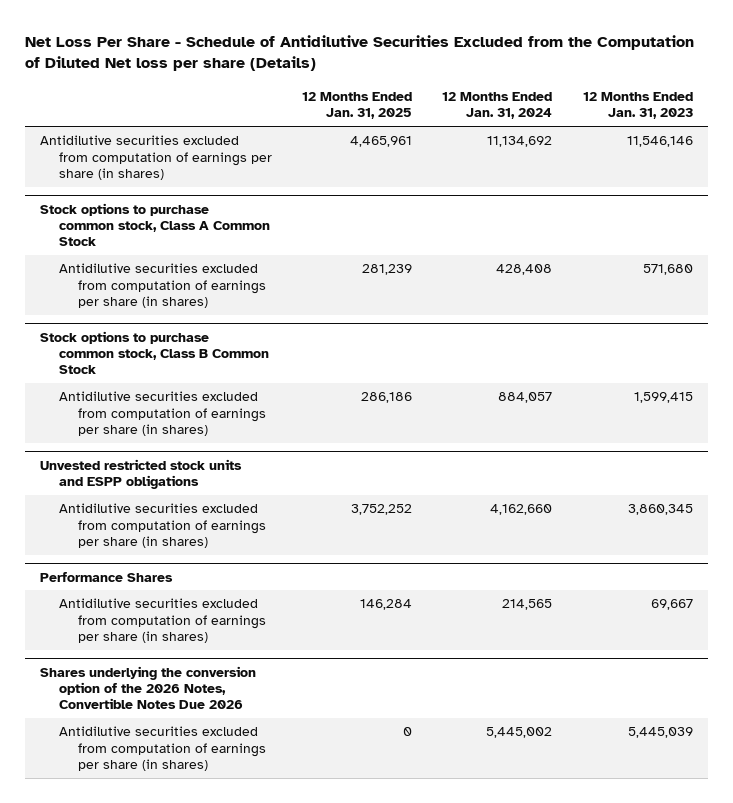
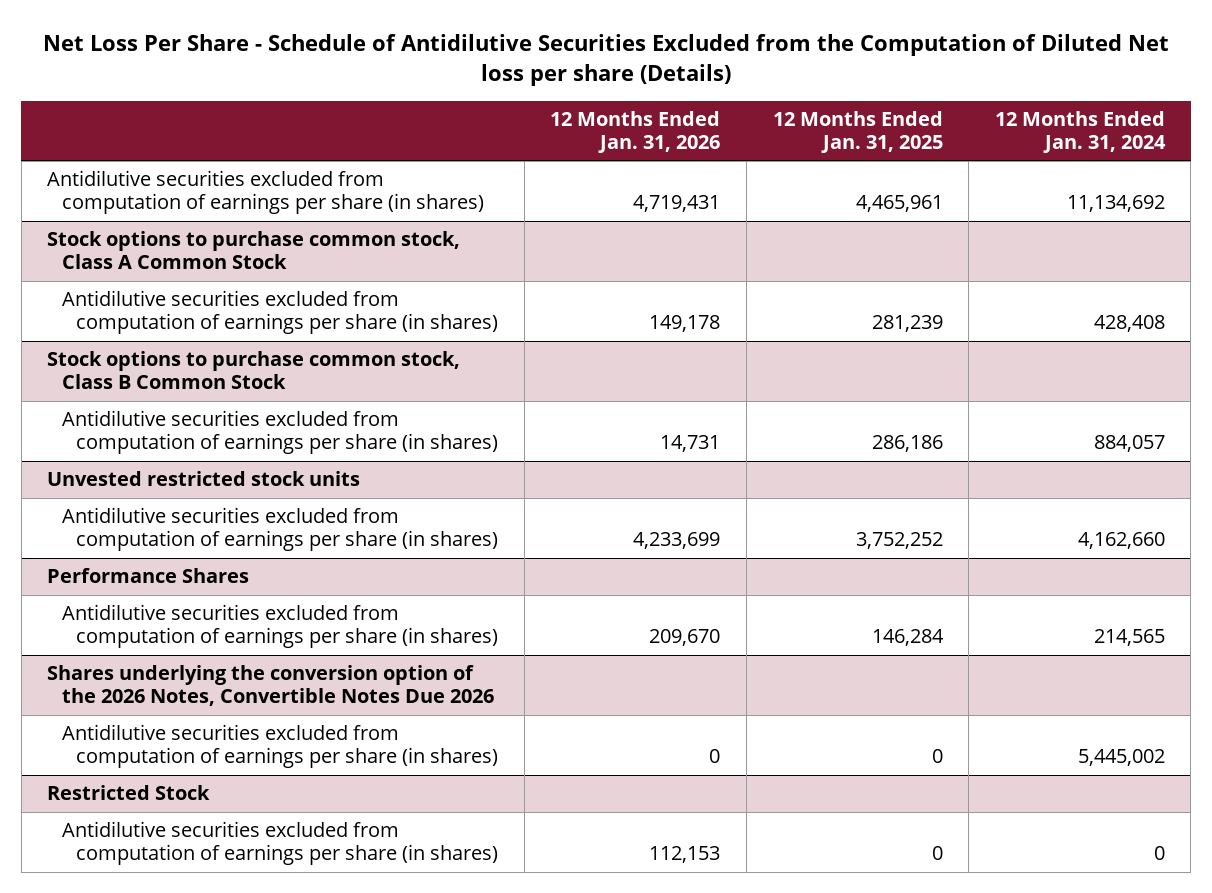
- | 12 Months Ended Jan. 31, 2025 | 12 Months Ended Jan. 31, 2024 | 12 Months Ended Jan. 31, 2023
+ | 12 Months Ended Jan. 31, 2026 | 12 Months Ended Jan. 31, 2025 | 12 Months Ended Jan. 31, 2024
- Unvested restricted stock units and ESPP obligations
+ Unvested restricted stock units
+ Restricted Stock
+ Antidilutive securities excluded from computation of earnings per share (in shares) | 112,153 | 0 | 0

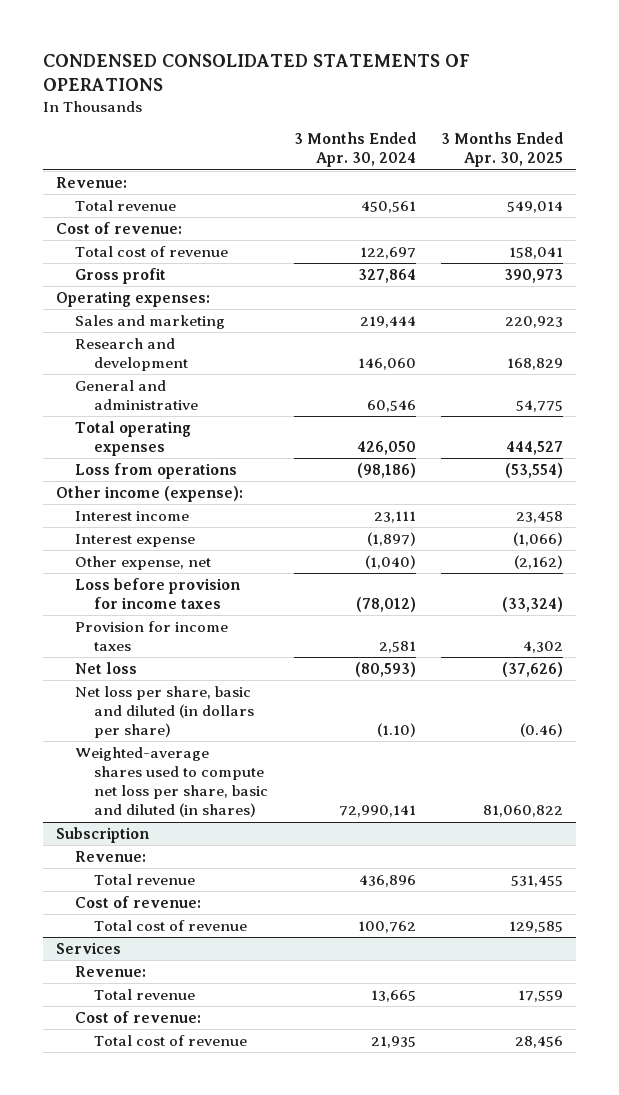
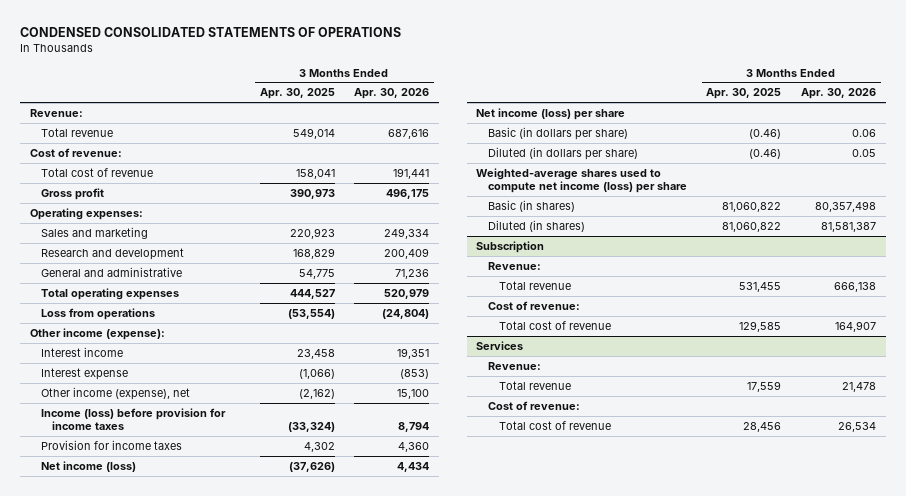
- | 3 Months Ended Apr. 30, 2024 | 3 Months Ended Apr. 30, 2025
+ | 3 Months Ended Apr. 30, 2025 | 3 Months Ended Apr. 30, 2026
- Other expense, net | (1,040) | (2,162)
- Loss before provision for income taxes | (78,012) | (33,324)
+ Other income (expense), net | (2,162) | 15,100
+ Income (loss) before provision for income taxes | (33,324) | 8,794
- Net loss | (80,593) | (37,626)
- Net loss per share, basic and diluted (in dollars per share) | (1.10) | (0.46)
- Weighted-average shares used to compute net loss per share, basic and diluted (in shares) | 72,990,141 | 81,060,822
+ Net income (loss) | (37,626) | 4,434
+ Net income (loss) per share
+ Basic (in dollars per share) | (0.46) | 0.06
+ Diluted (in dollars per share) | (0.46) | 0.05
+ Weighted-average shares used to compute net income (loss) per share
+ Basic (in shares) | 81,060,822 | 80,357,498
+ Diluted (in shares) | 81,060,822 | 81,581,387

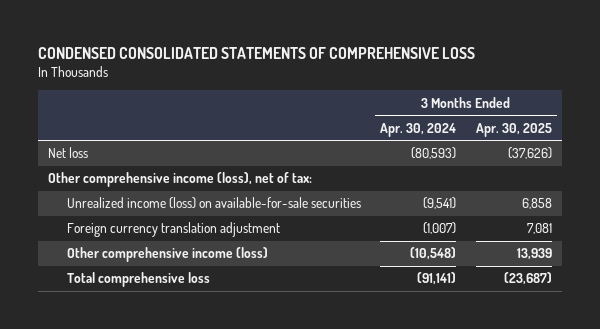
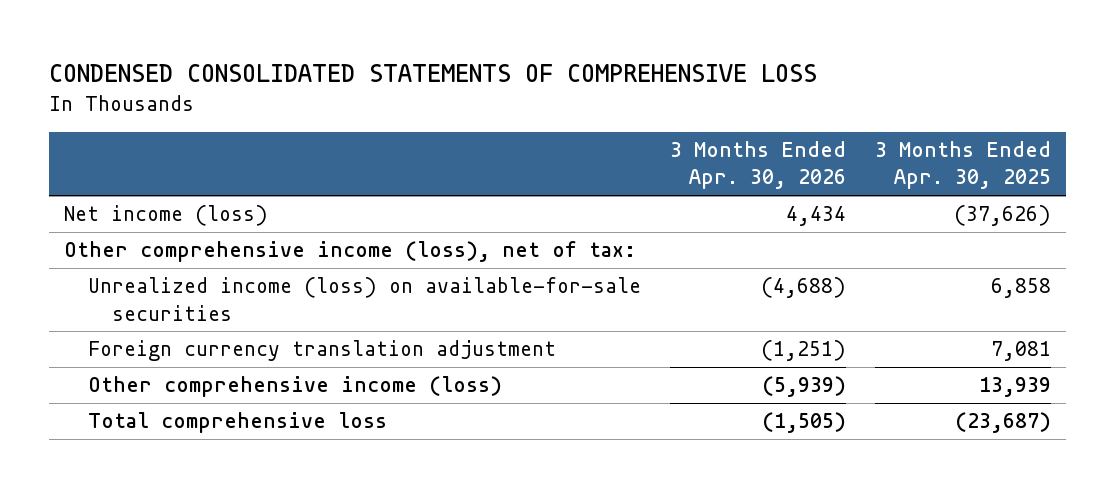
- | 3 Months Ended Apr. 30, 2024 | 3 Months Ended Apr. 30, 2025
+ | 3 Months Ended Apr. 30, 2026 | 3 Months Ended Apr. 30, 2025
- Net loss | (80,593) | (37,626)
+ Net income (loss) | 4,434 | (37,626)

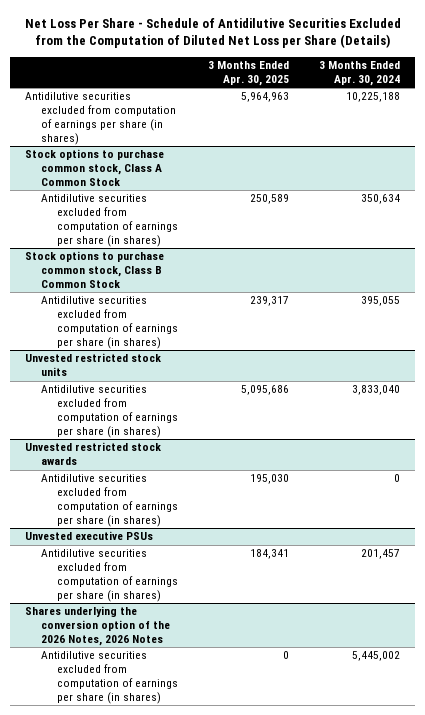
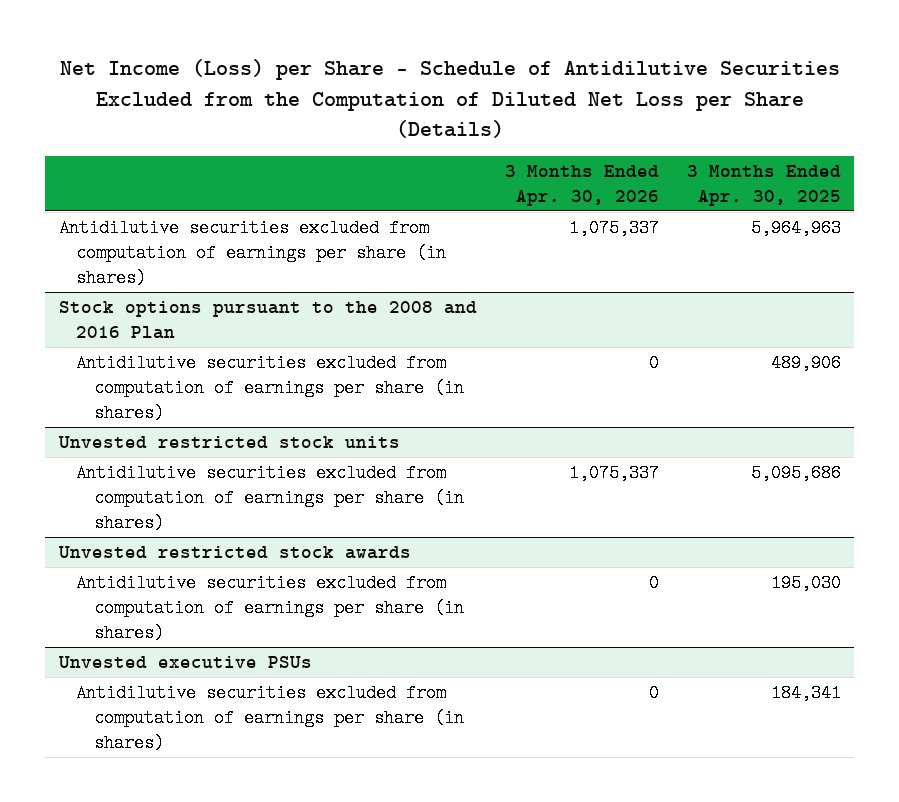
- Net Loss Per Share - Schedule of Antidilutive Securities Excluded from the Computation of Diluted Net Loss per Share (Details)
+ Net Income (Loss) per Share - Schedule of Antidilutive Securities Excluded from the Computation of Diluted Net Loss per Share (Details)
- | 3 Months Ended Apr. 30, 2025 | 3 Months Ended Apr. 30, 2024
+ | 3 Months Ended Apr. 30, 2026 | 3 Months Ended Apr. 30, 2025
- Stock options to purchase common stock, Class A Common Stock
- Antidilutive securities excluded from computation of earnings per share (in shares) | 250,589 | 350,634
- Stock options to purchase common stock, Class B Common Stock
- Antidilutive securities excluded from computation of earnings per share (in shares) | 239,317 | 395,055
+ Stock options pursuant to the 2008 and 2016 Plan
+ Antidilutive securities excluded from computation of earnings per share (in shares) | 0 | 489,906
- Shares underlying the conversion option of the 2026 Notes, 2026 Notes
- Antidilutive securities excluded from computation of earnings per share (in shares) | 0 | 5,445,002

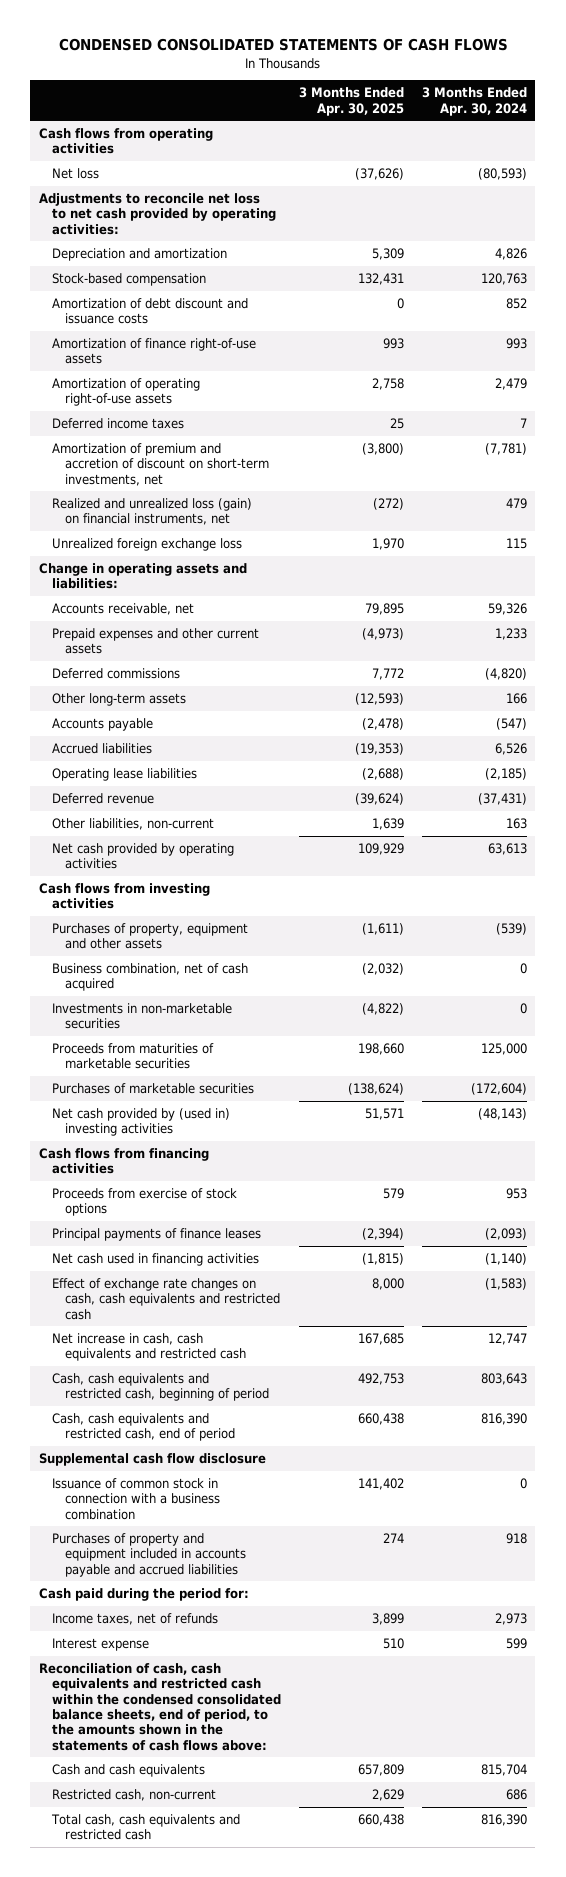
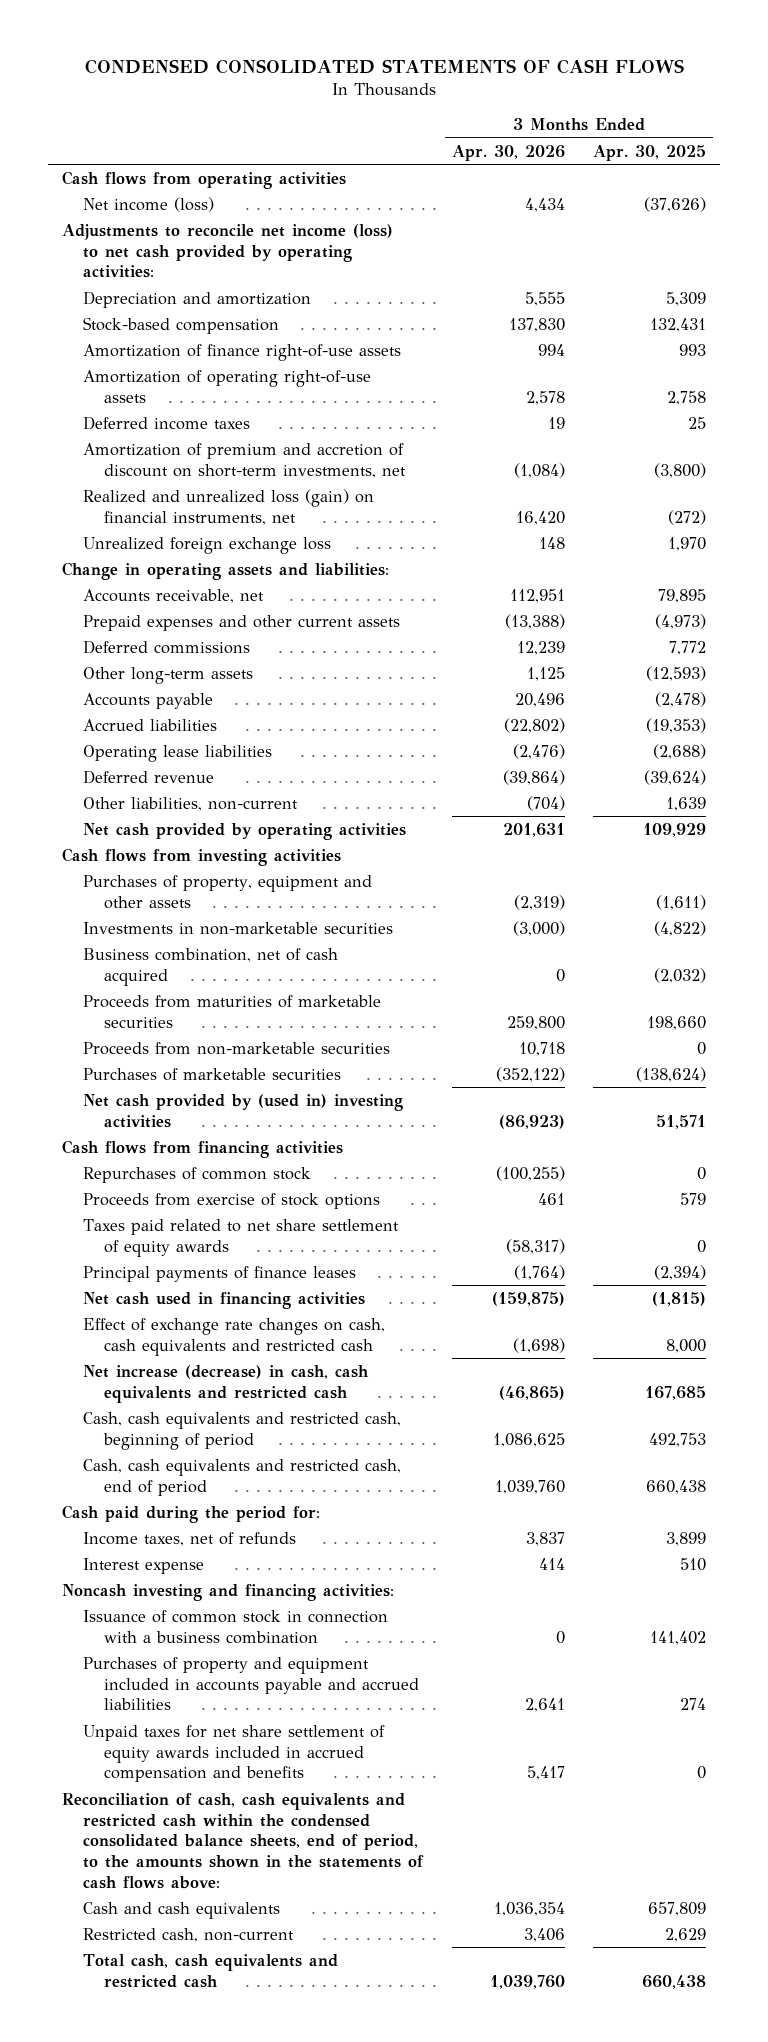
- | 3 Months Ended Apr. 30, 2025 | 3 Months Ended Apr. 30, 2024
+ | 3 Months Ended Apr. 30, 2026 | 3 Months Ended Apr. 30, 2025
- Net loss | (37,626) | (80,593)
- Adjustments to reconcile net loss to net cash provided by operating activities:
+ Net income (loss) | 4,434 | (37,626)
+ Adjustments to reconcile net income (loss) to net cash provided by operating activities:
- Amortization of debt discount and issuance costs | 0 | 852
moved down: Business combination, net of cash acquired | 0 | (2,032)
+ Proceeds from non-marketable securities | 10,718 | 0
+ Repurchases of common stock | (100,255) | 0
+ Taxes paid related to net share settlement of equity awards | (58,317) | 0
- Net increase in cash, cash equivalents and restricted cash | 167,685 | 12,747
+ Net increase (decrease) in cash, cash equivalents and restricted cash | (46,865) | 167,685
- Supplemental cash flow disclosure
+ Noncash investing and financing activities:
moved down: Issuance of common stock in connection with a business combination | 0 | 141,402
moved down: Purchases of property and equipment included in accounts payable and accrued liabilities | 2,641 | 274
+ Unpaid taxes for net share settlement of equity awards included in accrued compensation and benefits | 5,417 | 0

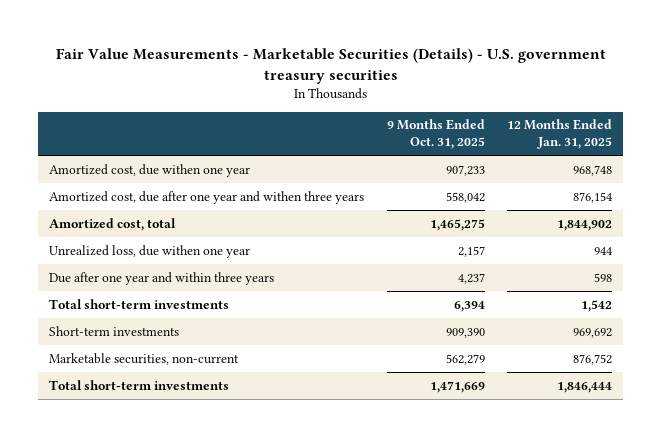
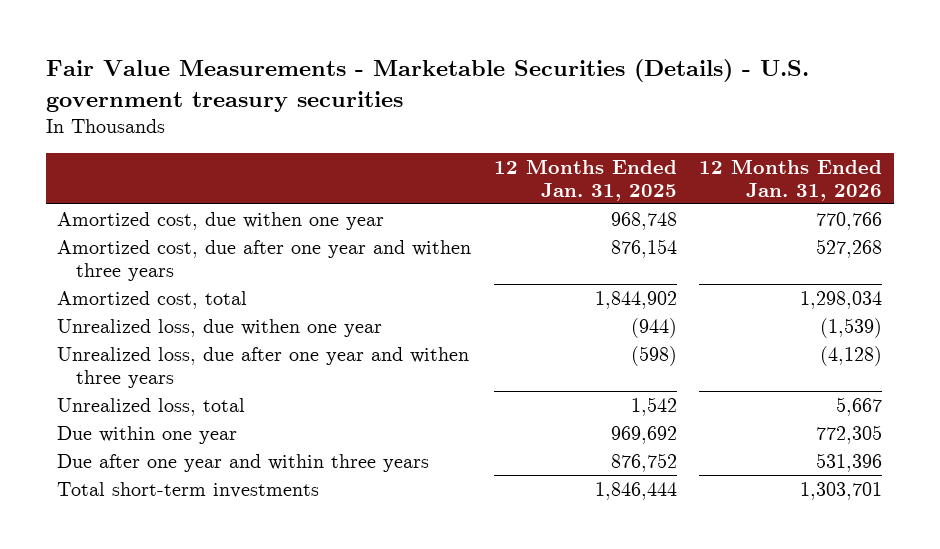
- | 9 Months Ended Oct. 31, 2025 | 12 Months Ended Jan. 31, 2025
+ | 12 Months Ended Jan. 31, 2025 | 12 Months Ended Jan. 31, 2026
- Unrealized loss, due withen one year | 2,157 | 944
- Due after one year and within three years | 4,237 | 598
- Total short-term investments | 6,394 | 1,542
- Short-term investments | 909,390 | 969,692
- Marketable securities, non-current | 562,279 | 876,752
+ Unrealized loss, due withen one year | (944) | (1,539)
+ Unrealized loss, due after one year and withen three years | (598) | (4,128)
+ Unrealized loss, total | 1,542 | 5,667
+ Due within one year | 969,692 | 772,305
+ Due after one year and within three years | 876,752 | 531,396

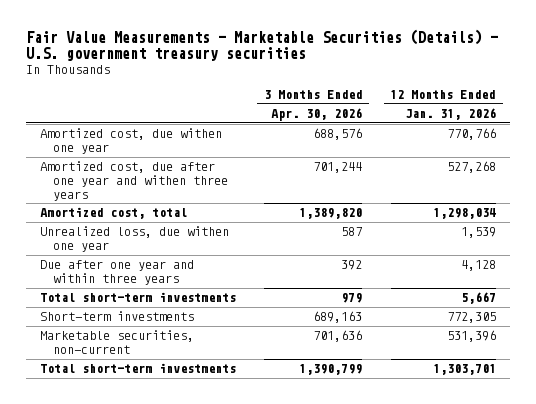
- | 12 Months Ended Jan. 31, 2025 | 12 Months Ended Jan. 31, 2026
+ | 3 Months Ended Apr. 30, 2026 | 12 Months Ended Jan. 31, 2026
- Unrealized loss, due withen one year | (944) | (1,539)
- Unrealized loss, due after one year and withen three years | (598) | (4,128)
- Unrealized loss, total | 1,542 | 5,667
- Due within one year | 969,692 | 772,305
- Due after one year and within three years | 876,752 | 531,396
+ Unrealized loss, due withen one year | 587 | 1,539
+ Due after one year and within three years | 392 | 4,128
+ Total short-term investments | 979 | 5,667
+ Short-term investments | 689,163 | 772,305
+ Marketable securities, non-current | 701,636 | 531,396

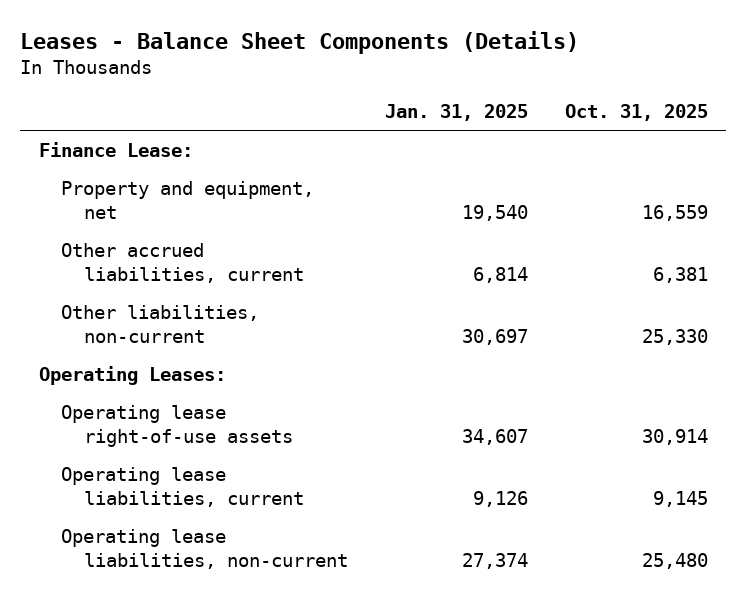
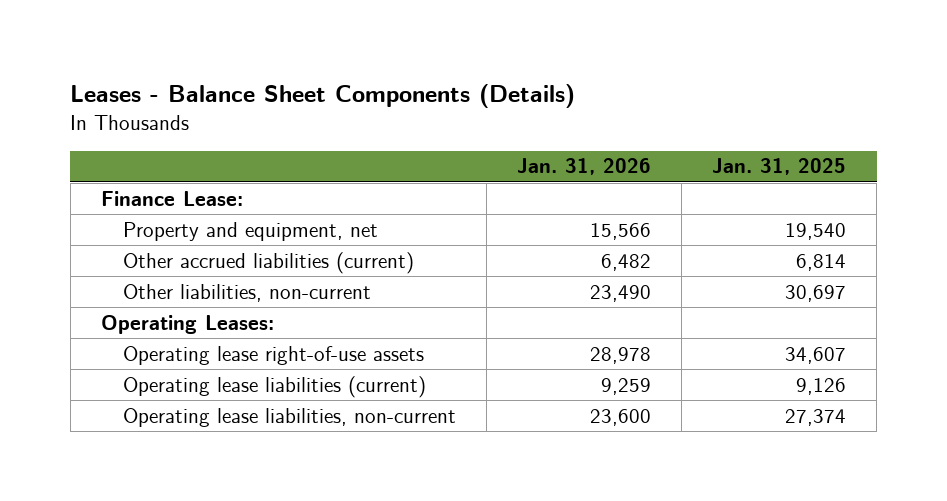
- | Jan. 31, 2025 | Oct. 31, 2025
+ | Jan. 31, 2026 | Jan. 31, 2025
- Other accrued liabilities, current | 6,814 | 6,381
+ Other accrued liabilities (current) | 6,482 | 6,814
- Operating lease liabilities, current | 9,126 | 9,145
+ Operating lease liabilities (current) | 9,259 | 9,126

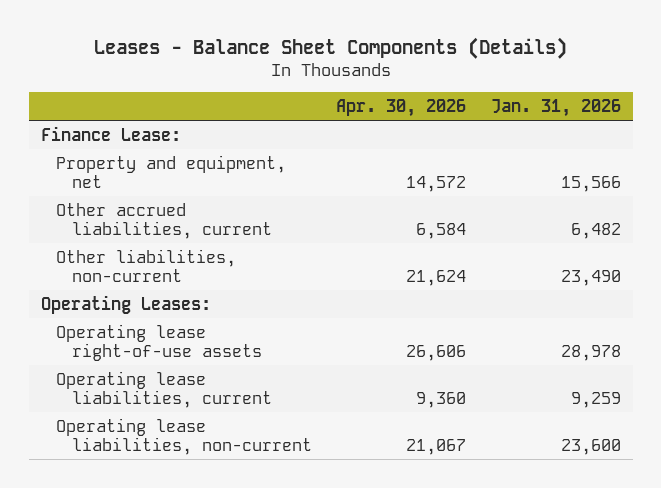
- | Jan. 31, 2026 | Jan. 31, 2025
+ | Apr. 30, 2026 | Jan. 31, 2026
- Other accrued liabilities (current) | 6,482 | 6,814
+ Other accrued liabilities, current | 6,584 | 6,482
- Operating lease liabilities (current) | 9,259 | 9,126
+ Operating lease liabilities, current | 9,360 | 9,259

